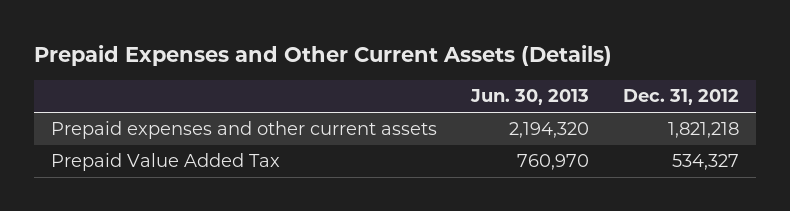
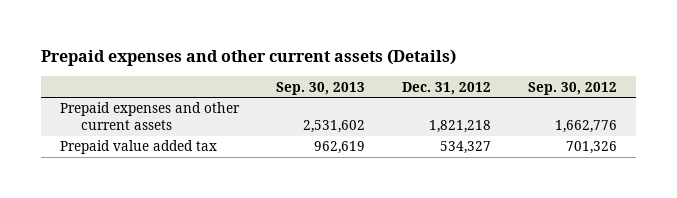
- Prepaid Expenses and Other Current Assets (Details)
+ Prepaid expenses and other current assets (Details)
- | Jun. 30, 2013 | Dec. 31, 2012
+ | Sep. 30, 2013 | Dec. 31, 2012 | Sep. 30, 2012
- Prepaid Value Added Tax | 760,970 | 534,327
+ Prepaid value added tax | 962,619 | 534,327 | 701,326

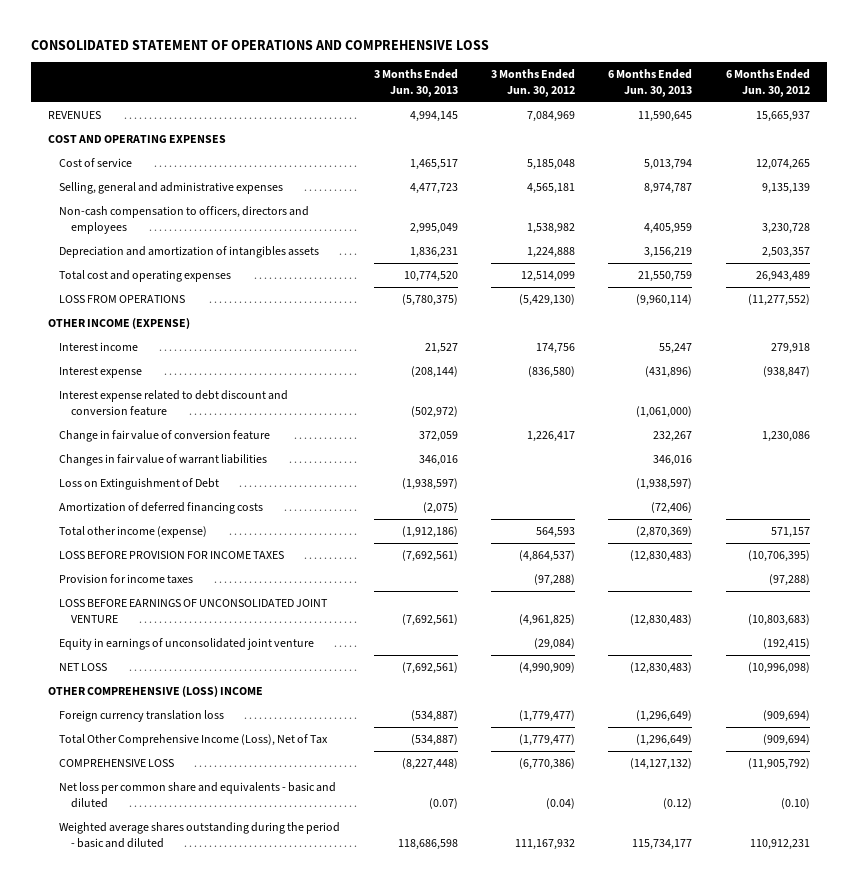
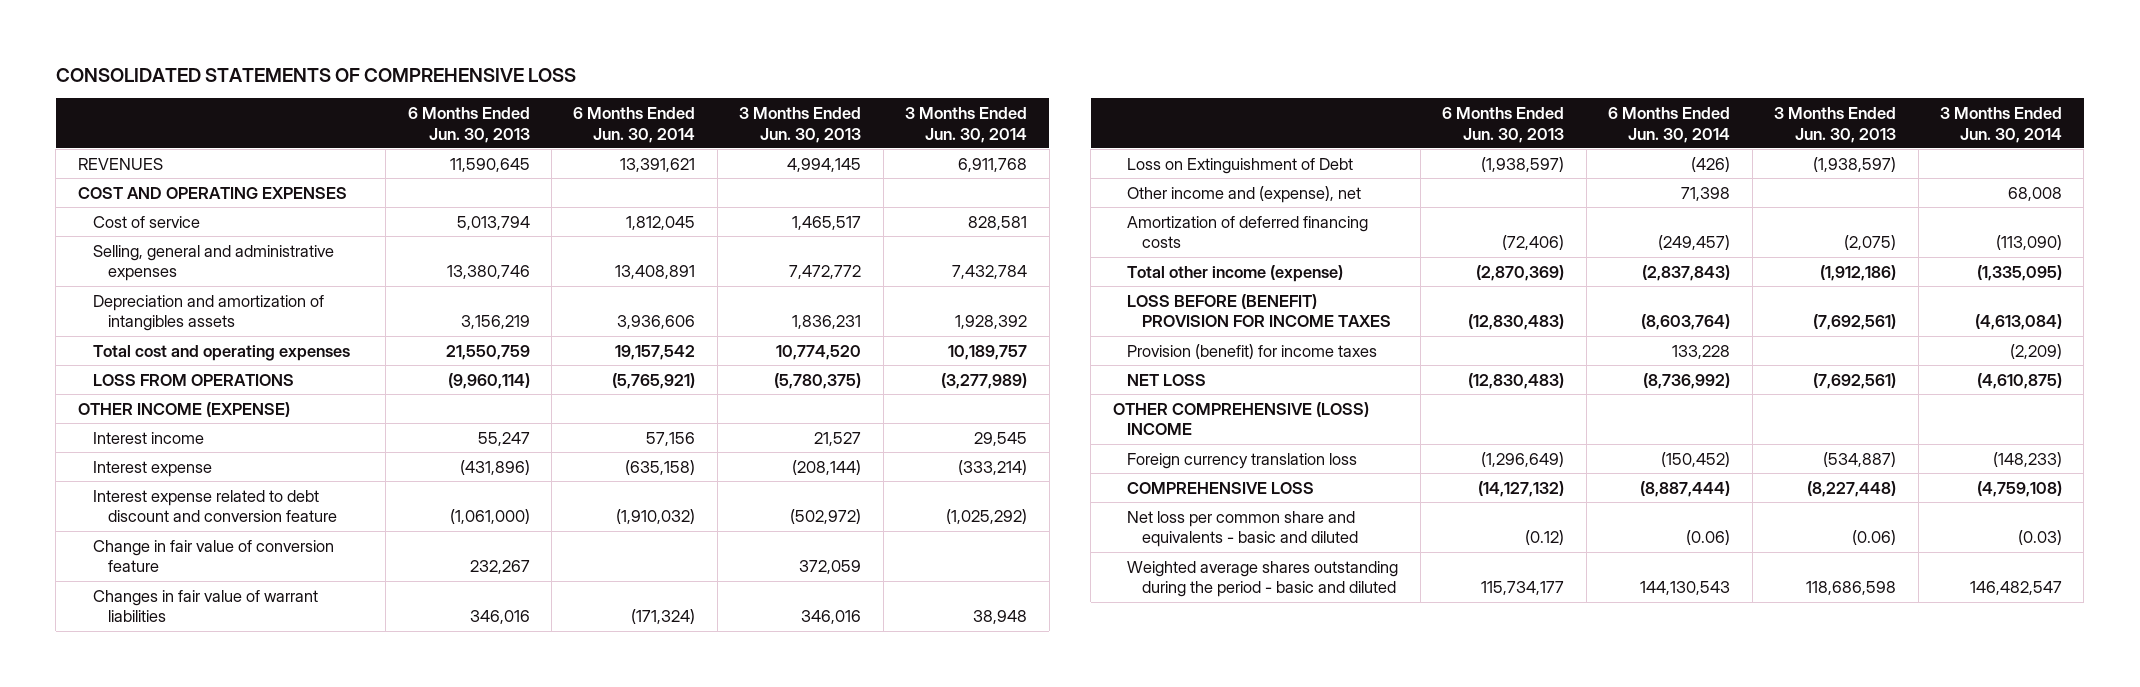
- CONSOLIDATED STATEMENT OF OPERATIONS AND COMPREHENSIVE LOSS
+ CONSOLIDATED STATEMENTS OF COMPREHENSIVE LOSS
- | 3 Months Ended Jun. 30, 2013 | 3 Months Ended Jun. 30, 2012 | 6 Months Ended Jun. 30, 2013 | 6 Months Ended Jun. 30, 2012
+ | 6 Months Ended Jun. 30, 2013 | 6 Months Ended Jun. 30, 2014 | 3 Months Ended Jun. 30, 2013 | 3 Months Ended Jun. 30, 2014
- Selling, general and administrative expenses | 4,477,723 | 4,565,181 | 8,974,787 | 9,135,139
- Non-cash compensation to officers, directors and employees | 2,995,049 | 1,538,982 | 4,405,959 | 3,230,728
+ Selling, general and administrative expenses | 13,380,746 | 13,408,891 | 7,472,772 | 7,432,784
+ Other income and (expense), net | | 71,398 | | 68,008
- LOSS BEFORE PROVISION FOR INCOME TAXES | (7,692,561) | (4,864,537) | (12,830,483) | (10,706,395)
- Provision for income taxes | | (97,288) | | (97,288)
- LOSS BEFORE EARNINGS OF UNCONSOLIDATED JOINT VENTURE | (7,692,561) | (4,961,825) | (12,830,483) | (10,803,683)
- Equity in earnings of unconsolidated joint venture | | (29,084) | | (192,415)
+ LOSS BEFORE (BENEFIT) PROVISION FOR INCOME TAXES | (12,830,483) | (8,603,764) | (7,692,561) | (4,613,084)
+ Provision (benefit) for income taxes | | 133,228 | | (2,209)
- Total Other Comprehensive Income (Loss), Net of Tax | (534,887) | (1,779,477) | (1,296,649) | (909,694)
- Net loss per common share and equivalents - basic and diluted | (0.07) | (0.04) | (0.12) | (0.10)
+ Net loss per common share and equivalents - basic and diluted | (0.12) | (0.06) | (0.06) | (0.03)

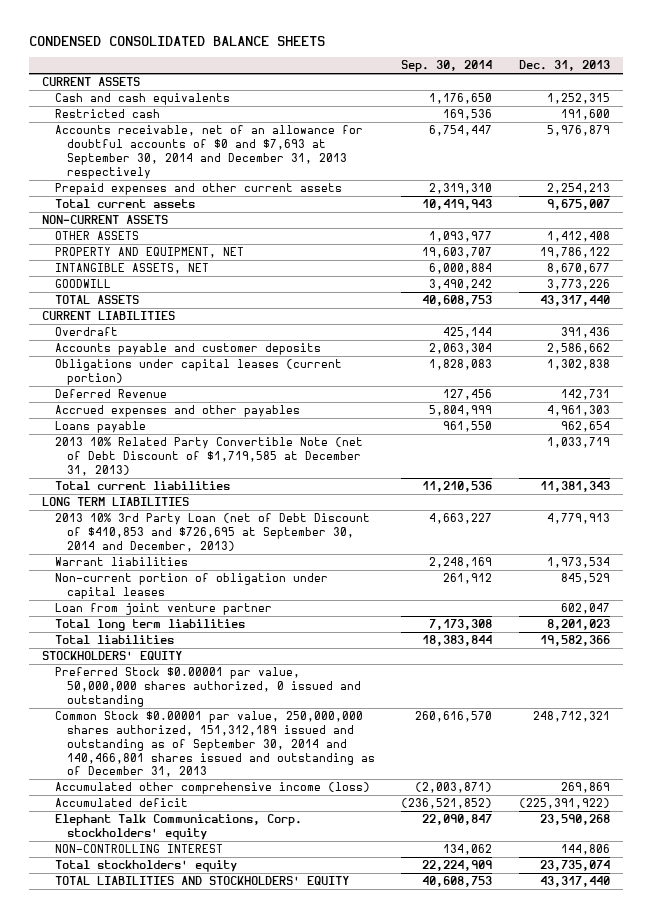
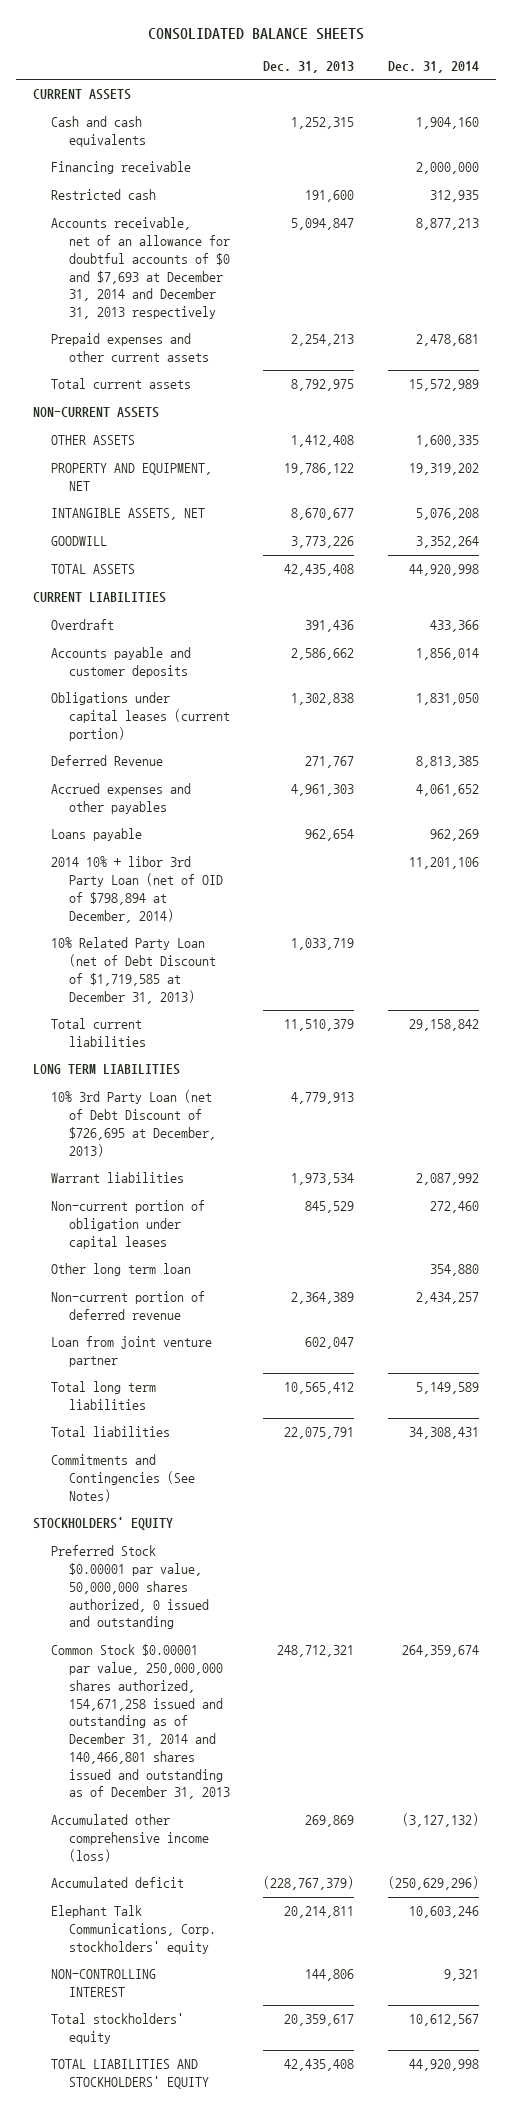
- CONDENSED CONSOLIDATED BALANCE SHEETS
+ CONSOLIDATED BALANCE SHEETS
- | Sep. 30, 2014 | Dec. 31, 2013
+ | Dec. 31, 2013 | Dec. 31, 2014
+ Financing receivable | | 2,000,000
- Accounts receivable, net of an allowance for doubtful accounts of $0 and $7,693 at September 30, 2014 and December 31, 2013 respectively | 6,754,447 | 5,976,879
+ Accounts receivable, net of an allowance for doubtful accounts of $0 and $7,693 at December 31, 2014 and December 31, 2013 respectively | 5,094,847 | 8,877,213
- Total current assets | 10,419,943 | 9,675,007
+ Total current assets | 8,792,975 | 15,572,989
- TOTAL ASSETS | 40,608,753 | 43,317,440
+ TOTAL ASSETS | 42,435,408 | 44,920,998
- Deferred Revenue | 127,456 | 142,731
+ Deferred Revenue | 271,767 | 8,813,385
- 2013 10% Related Party Convertible Note (net of Debt Discount of $1,719,585 at December 31, 2013) | | 1,033,719
- Total current liabilities | 11,210,536 | 11,381,343
+ 2014 10% + libor 3rd Party Loan (net of OID of $798,894 at December, 2014) | | 11,201,106
+ 10% Related Party Loan (net of Debt Discount of $1,719,585 at December 31, 2013) | 1,033,719 |
+ Total current liabilities | 11,510,379 | 29,158,842
- 2013 10% 3rd Party Loan (net of Debt Discount of $410,853 and $726,695 at September 30, 2014 and December, 2013) | 4,663,227 | 4,779,913
+ 10% 3rd Party Loan (net of Debt Discount of $726,695 at December, 2013) | 4,779,913 |
+ Other long term loan | | 354,880
+ Non-current portion of deferred revenue | 2,364,389 | 2,434,257
- Total long term liabilities | 7,173,308 | 8,201,023
- Total liabilities | 18,383,844 | 19,582,366
+ Total long term liabilities | 10,565,412 | 5,149,589
+ Total liabilities | 22,075,791 | 34,308,431
+ Commitments and Contingencies (See Notes)
- Common Stock $0.00001 par value, 250,000,000 shares authorized, 151,312,189 issued and outstanding as of September 30, 2014 and 140,466,801 shares issued and outstanding as of December 31, 2013 | 260,616,570 | 248,712,321
+ Common Stock $0.00001 par value, 250,000,000 shares authorized, 154,671,258 issued and outstanding as of December 31, 2014 and 140,466,801 shares issued and outstanding as of December 31, 2013 | 248,712,321 | 264,359,674
- Accumulated deficit | (236,521,852) | (225,391,922)
- Elephant Talk Communications, Corp. stockholders' equity | 22,090,847 | 23,590,268
+ Accumulated deficit | (228,767,379) | (250,629,296)
+ Elephant Talk Communications, Corp. stockholders' equity | 20,214,811 | 10,603,246
- Total stockholders' equity | 22,224,909 | 23,735,074
- TOTAL LIABILITIES AND STOCKHOLDERS' EQUITY | 40,608,753 | 43,317,440
+ Total stockholders' equity | 20,359,617 | 10,612,567
+ TOTAL LIABILITIES AND STOCKHOLDERS' EQUITY | 42,435,408 | 44,920,998

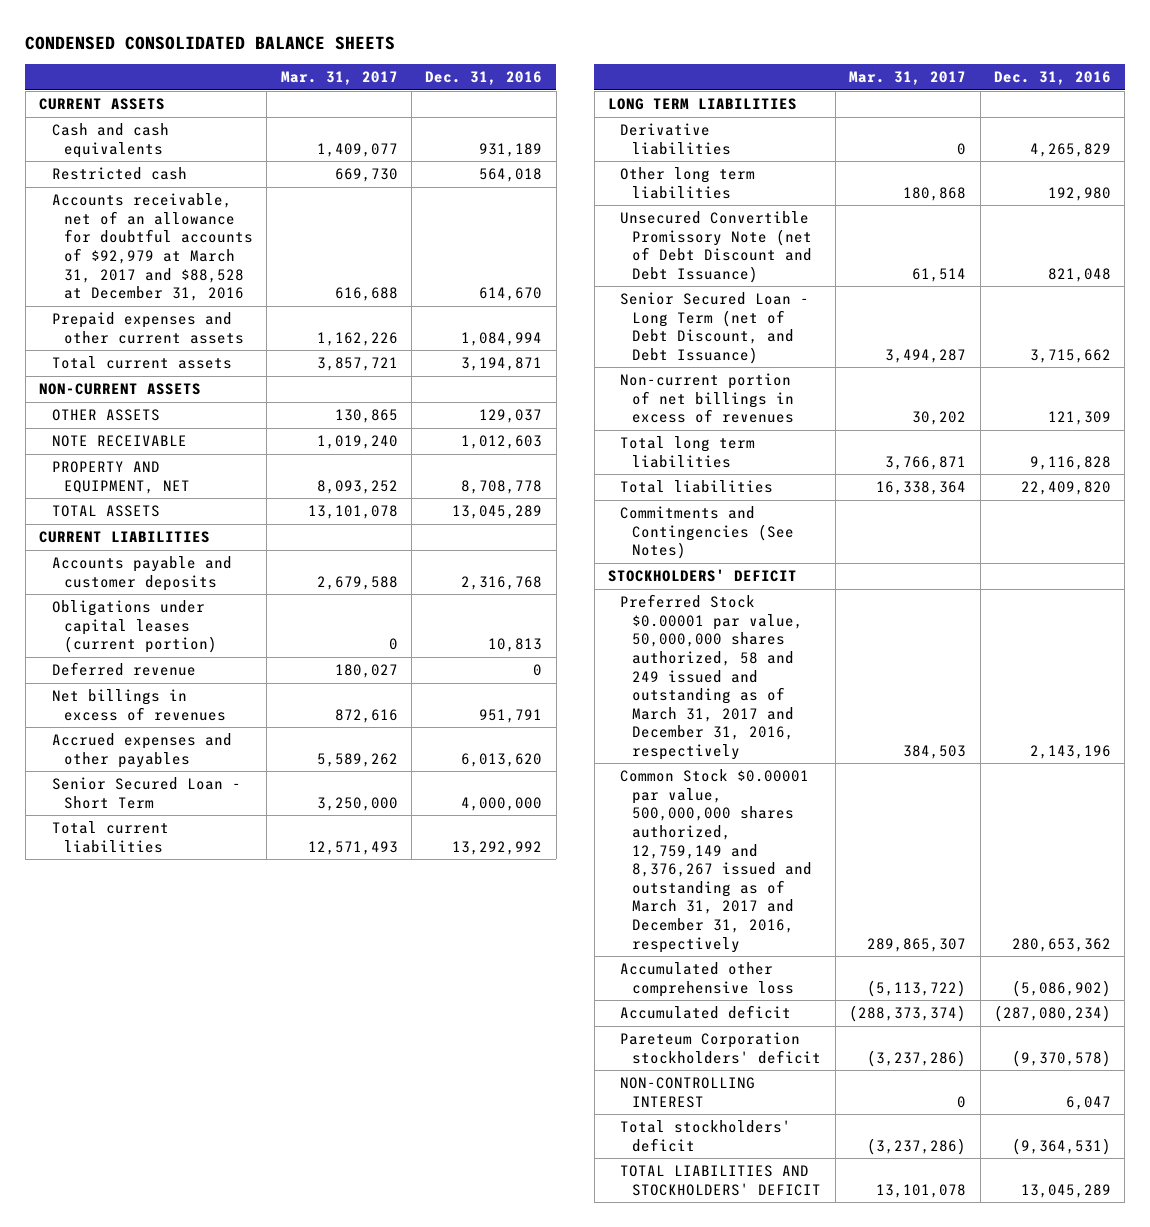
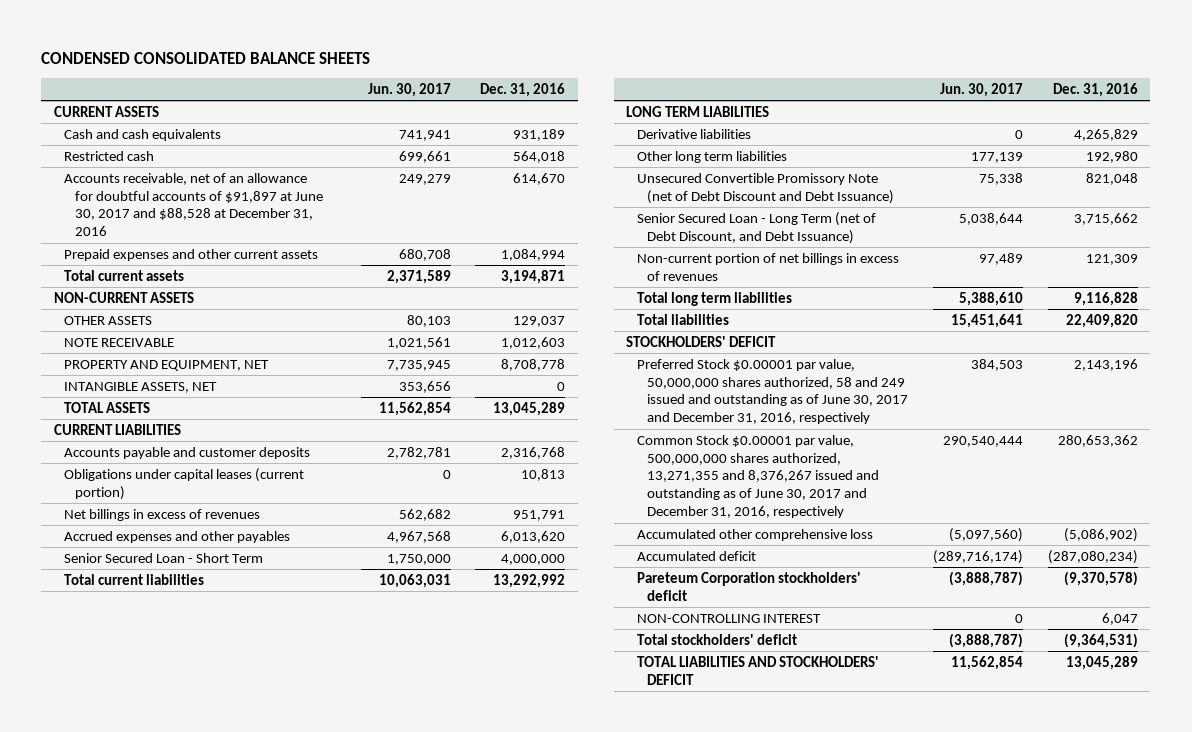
- | Mar. 31, 2017 | Dec. 31, 2016
+ | Jun. 30, 2017 | Dec. 31, 2016
- Accounts receivable, net of an allowance for doubtful accounts of $92,979 at March 31, 2017 and $88,528 at December 31, 2016 | 616,688 | 614,670
+ Accounts receivable, net of an allowance for doubtful accounts of $91,897 at June 30, 2017 and $88,528 at December 31, 2016 | 249,279 | 614,670
+ INTANGIBLE ASSETS, NET | 353,656 | 0
- Deferred revenue | 180,027 | 0
- Commitments and Contingencies (See Notes)
- Preferred Stock $0.00001 par value, 50,000,000 shares authorized, 58 and 249 issued and outstanding as of March 31, 2017 and December 31, 2016, respectively | 384,503 | 2,143,196
- Common Stock $0.00001 par value, 500,000,000 shares authorized, 12,759,149 and 8,376,267 issued and outstanding as of March 31, 2017 and December 31, 2016, respectively | 289,865,307 | 280,653,362
+ Preferred Stock $0.00001 par value, 50,000,000 shares authorized, 58 and 249 issued and outstanding as of June 30, 2017 and December 31, 2016, respectively | 384,503 | 2,143,196
+ Common Stock $0.00001 par value, 500,000,000 shares authorized, 13,271,355 and 8,376,267 issued and outstanding as of June 30, 2017 and December 31, 2016, respectively | 290,540,444 | 280,653,362

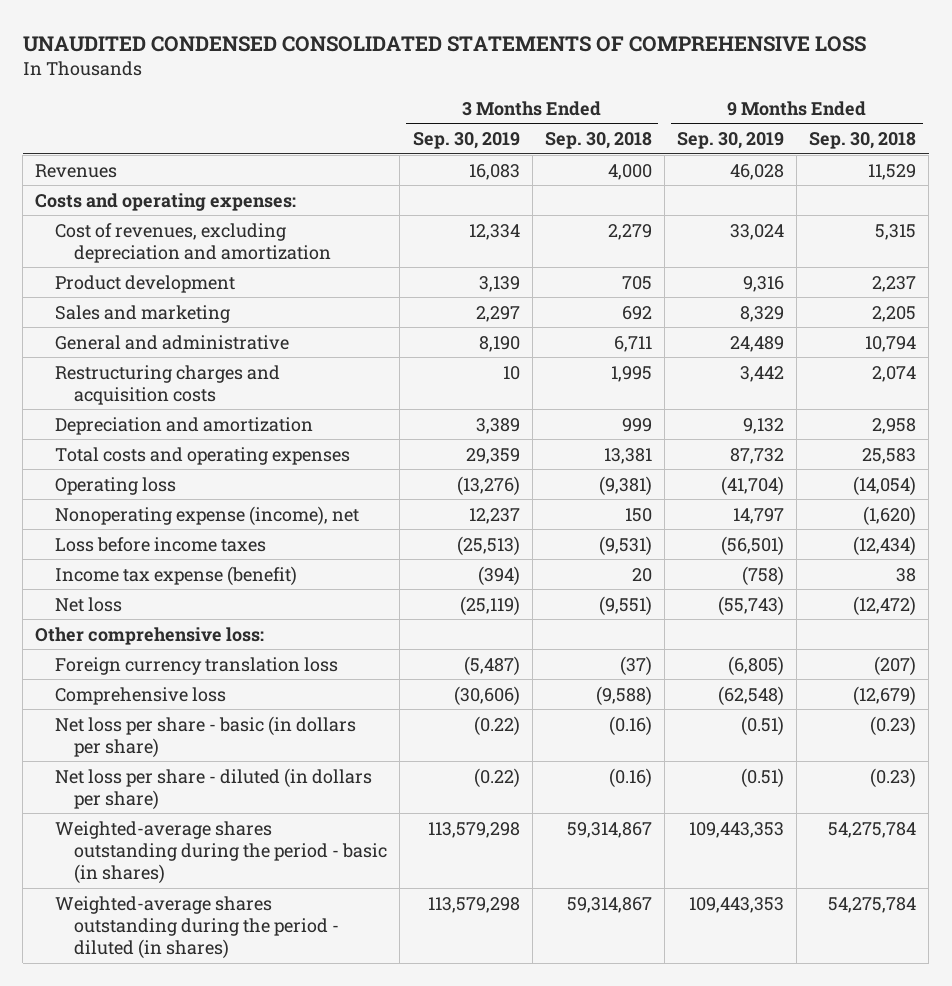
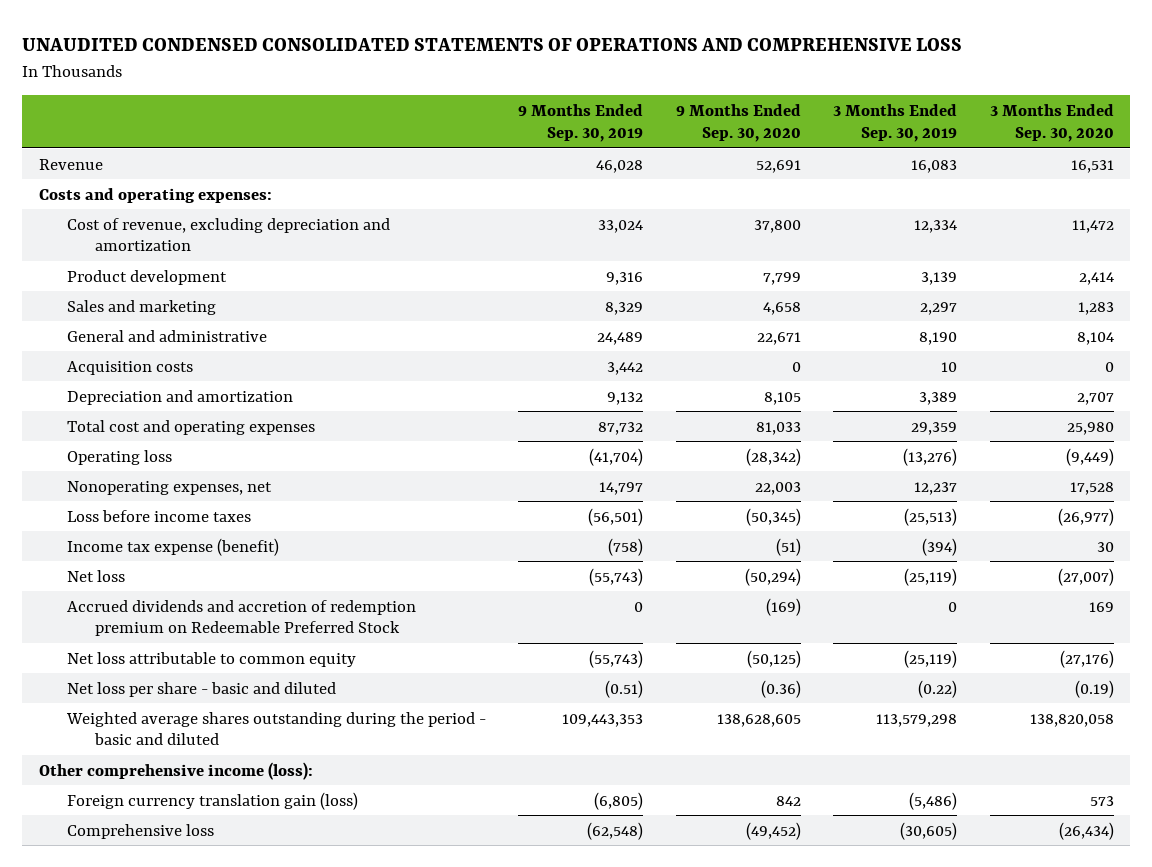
- UNAUDITED CONDENSED CONSOLIDATED STATEMENTS OF COMPREHENSIVE LOSS
+ UNAUDITED CONDENSED CONSOLIDATED STATEMENTS OF OPERATIONS AND COMPREHENSIVE LOSS
- | 3 Months Ended Sep. 30, 2019 | 3 Months Ended Sep. 30, 2018 | 9 Months Ended Sep. 30, 2019 | 9 Months Ended Sep. 30, 2018
+ | 9 Months Ended Sep. 30, 2019 | 9 Months Ended Sep. 30, 2020 | 3 Months Ended Sep. 30, 2019 | 3 Months Ended Sep. 30, 2020
- Revenues | 16,083 | 4,000 | 46,028 | 11,529
+ Revenue | 46,028 | 52,691 | 16,083 | 16,531
- Cost of revenues, excluding depreciation and amortization | 12,334 | 2,279 | 33,024 | 5,315
+ Cost of revenue, excluding depreciation and amortization | 33,024 | 37,800 | 12,334 | 11,472
- Restructuring charges and acquisition costs | 10 | 1,995 | 3,442 | 2,074
+ Acquisition costs | 3,442 | 0 | 10 | 0
- Total costs and operating expenses | 29,359 | 13,381 | 87,732 | 25,583
+ Total cost and operating expenses | 87,732 | 81,033 | 29,359 | 25,980
- Nonoperating expense (income), net | 12,237 | 150 | 14,797 | (1,620)
+ Nonoperating expenses, net | 14,797 | 22,003 | 12,237 | 17,528
- Other comprehensive loss:
- Foreign currency translation loss | (5,487) | (37) | (6,805) | (207)
- Comprehensive loss | (30,606) | (9,588) | (62,548) | (12,679)
- Net loss per share - basic (in dollars per share) | (0.22) | (0.16) | (0.51) | (0.23)
- Net loss per share - diluted (in dollars per share) | (0.22) | (0.16) | (0.51) | (0.23)
- Weighted-average shares outstanding during the period - basic (in shares) | 113,579,298 | 59,314,867 | 109,443,353 | 54,275,784
- Weighted-average shares outstanding during the period - diluted (in shares) | 113,579,298 | 59,314,867 | 109,443,353 | 54,275,784
+ Accrued dividends and accretion of redemption premium on Redeemable Preferred Stock | 0 | (169) | 0 | 169
+ Net loss attributable to common equity | (55,743) | (50,125) | (25,119) | (27,176)
+ Net loss per share - basic and diluted | (0.51) | (0.36) | (0.22) | (0.19)
+ Weighted average shares outstanding during the period - basic and diluted | 109,443,353 | 138,628,605 | 113,579,298 | 138,820,058
+ Other comprehensive income (loss):
+ Foreign currency translation gain (loss) | (6,805) | 842 | (5,486) | 573
+ Comprehensive loss | (62,548) | (49,452) | (30,605) | (26,434)

